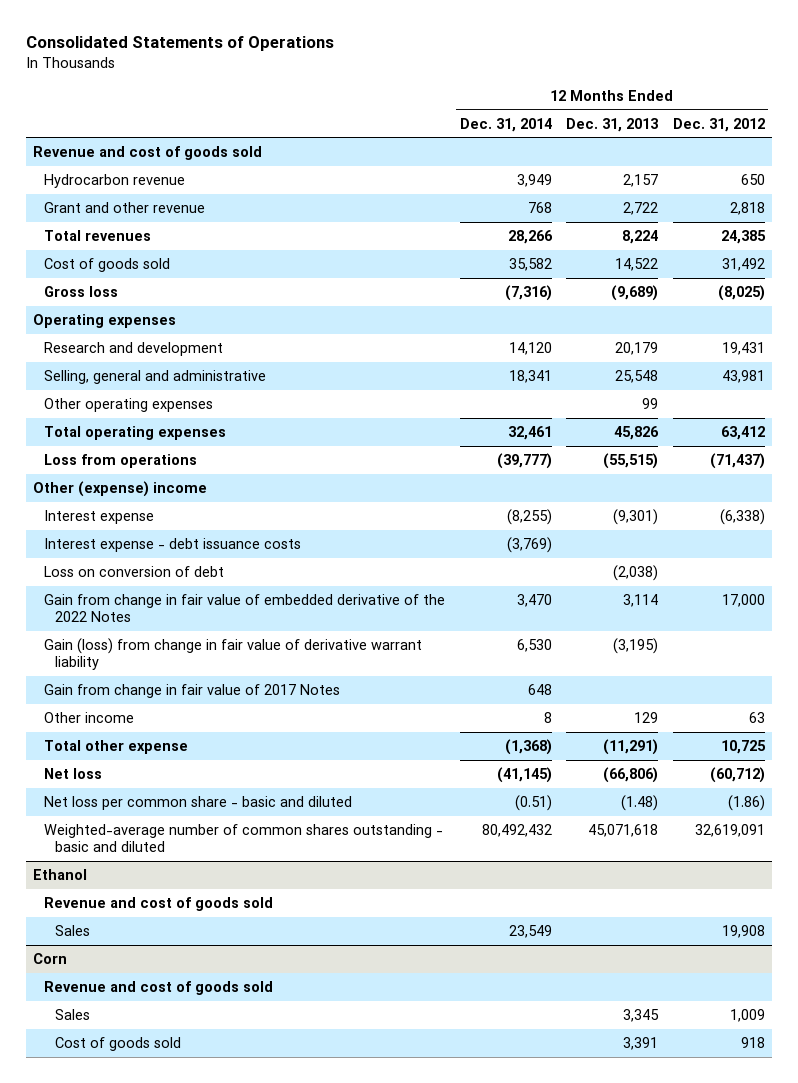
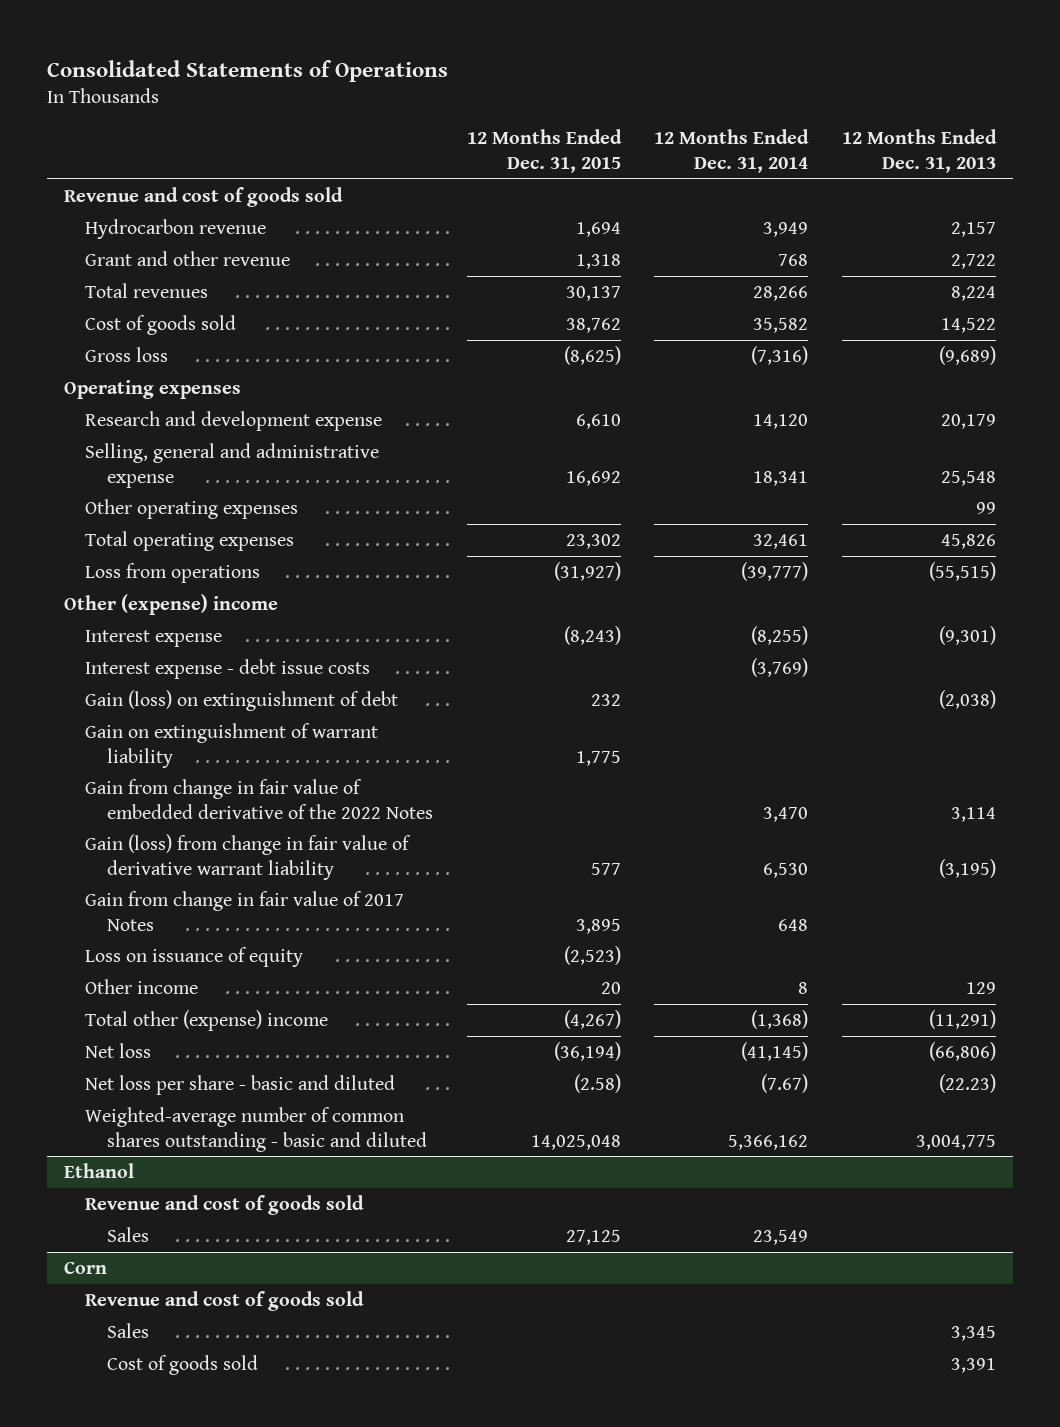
- | 12 Months Ended Dec. 31, 2014 | 12 Months Ended Dec. 31, 2013 | 12 Months Ended Dec. 31, 2012
+ | 12 Months Ended Dec. 31, 2015 | 12 Months Ended Dec. 31, 2014 | 12 Months Ended Dec. 31, 2013
- Research and development | 14,120 | 20,179 | 19,431
- Selling, general and administrative | 18,341 | 25,548 | 43,981
+ Research and development expense | 6,610 | 14,120 | 20,179
+ Selling, general and administrative expense | 16,692 | 18,341 | 25,548
- Interest expense - debt issuance costs | (3,769) | |
- Loss on conversion of debt | | (2,038) |
+ Interest expense - debt issue costs | | (3,769) |
+ Gain (loss) on extinguishment of debt | 232 | | (2,038)
+ Gain on extinguishment of warrant liability | 1,775 | |
+ Loss on issuance of equity | (2,523) | |
- Total other expense | (1,368) | (11,291) | 10,725
+ Total other (expense) income | (4,267) | (1,368) | (11,291)
- Net loss per common share - basic and diluted | (0.51) | (1.48) | (1.86)
- Weighted-average number of common shares outstanding - basic and diluted | 80,492,432 | 45,071,618 | 32,619,091
+ Net loss per share - basic and diluted | (2.58) | (7.67) | (22.23)
+ Weighted-average number of common shares outstanding - basic and diluted | 14,025,048 | 5,366,162 | 3,004,775

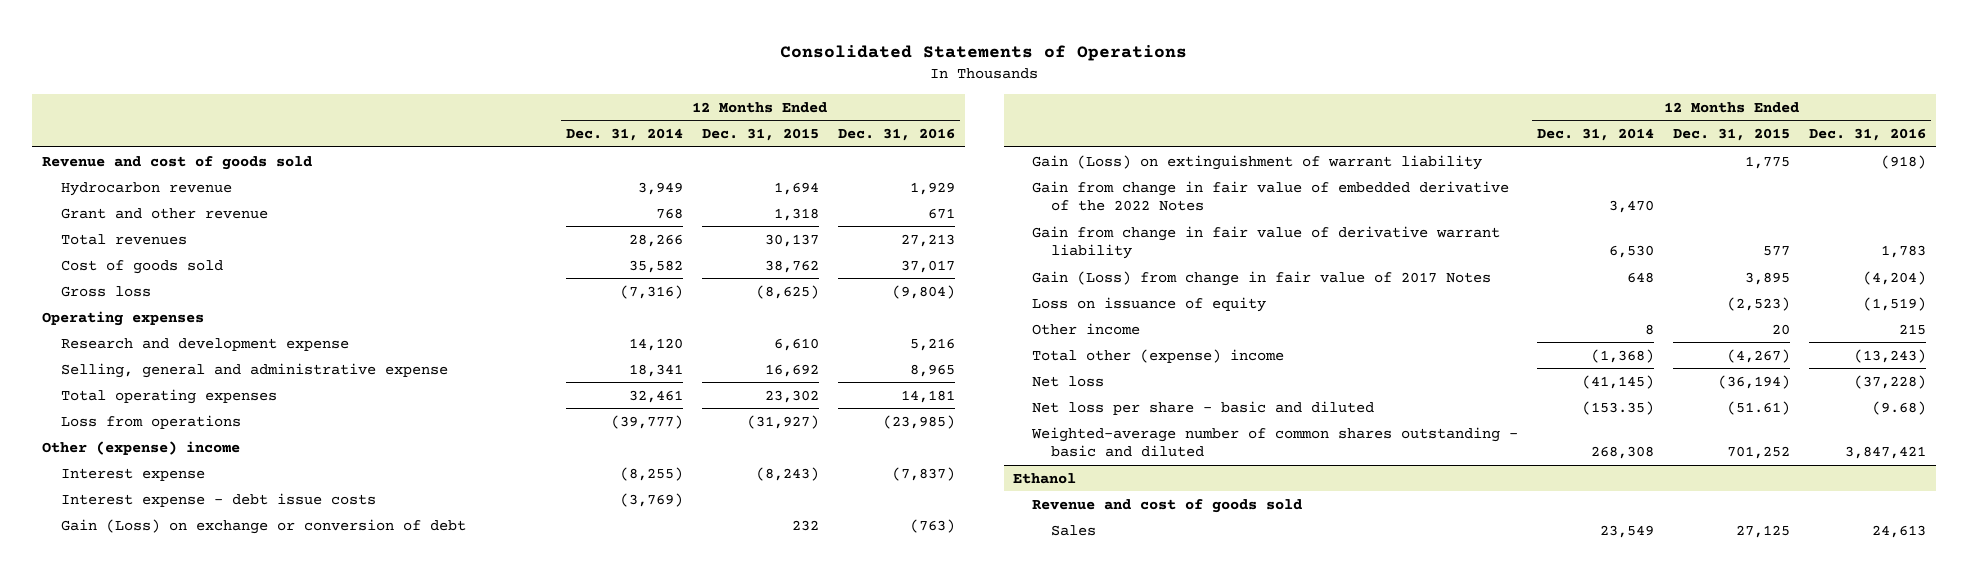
- | 12 Months Ended Dec. 31, 2015 | 12 Months Ended Dec. 31, 2014 | 12 Months Ended Dec. 31, 2013
+ | 12 Months Ended Dec. 31, 2014 | 12 Months Ended Dec. 31, 2015 | 12 Months Ended Dec. 31, 2016
- Other operating expenses | | | 99
- Gain (loss) on extinguishment of debt | 232 | | (2,038)
- Gain on extinguishment of warrant liability | 1,775 | |
+ Gain (Loss) on exchange or conversion of debt | | 232 | (763)
+ Gain (Loss) on extinguishment of warrant liability | | 1,775 | (918)
- Gain (loss) from change in fair value of derivative warrant liability | 577 | 6,530 | (3,195)
- Gain from change in fair value of 2017 Notes | 3,895 | 648 |
+ Gain from change in fair value of derivative warrant liability | 6,530 | 577 | 1,783
+ Gain (Loss) from change in fair value of 2017 Notes | 648 | 3,895 | (4,204)
- Net loss per share - basic and diluted | (2.58) | (7.67) | (22.23)
- Weighted-average number of common shares outstanding - basic and diluted | 14,025,048 | 5,366,162 | 3,004,775
+ Net loss per share - basic and diluted | (153.35) | (51.61) | (9.68)
+ Weighted-average number of common shares outstanding - basic and diluted | 268,308 | 701,252 | 3,847,421
- Corn
- Revenue and cost of goods sold
- Sales | | | 3,345
- Cost of goods sold | | | 3,391

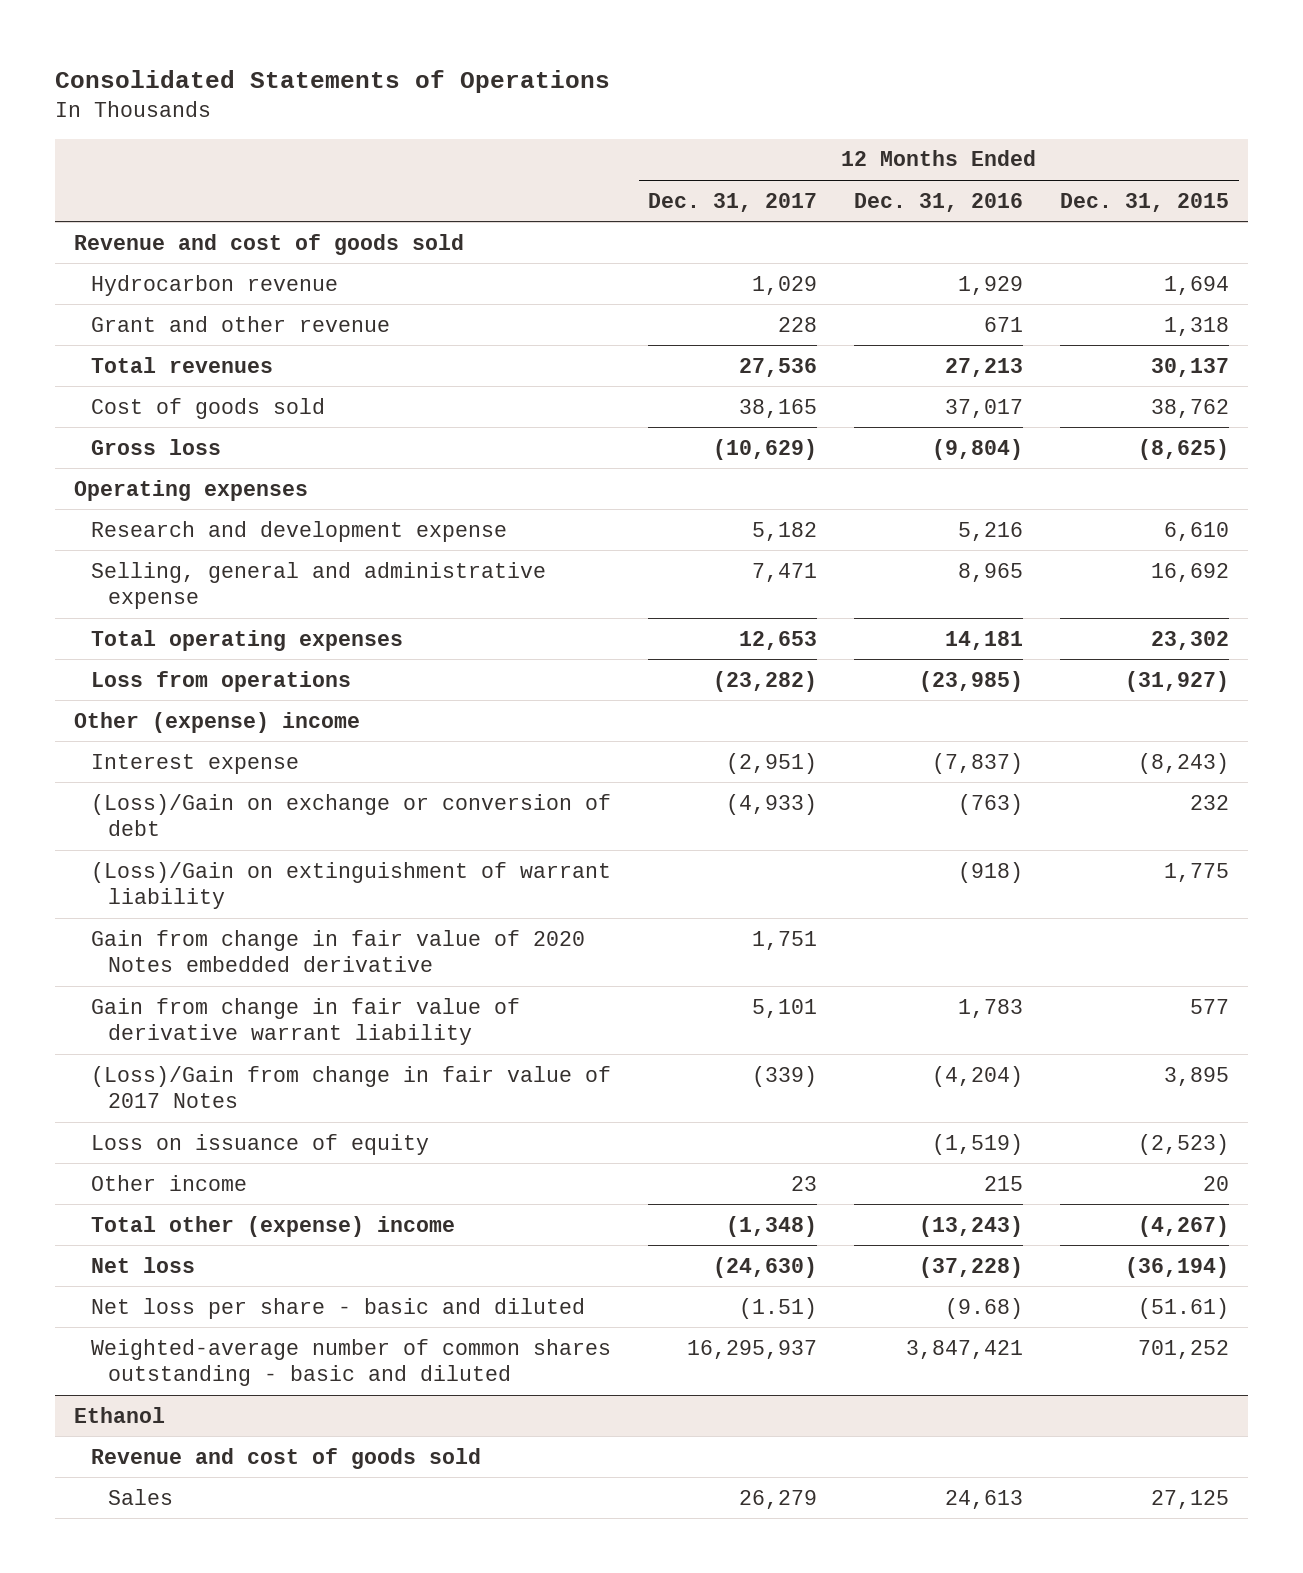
- | 12 Months Ended Dec. 31, 2014 | 12 Months Ended Dec. 31, 2015 | 12 Months Ended Dec. 31, 2016
+ | 12 Months Ended Dec. 31, 2017 | 12 Months Ended Dec. 31, 2016 | 12 Months Ended Dec. 31, 2015
- Interest expense - debt issue costs | (3,769) | |
- Gain (Loss) on exchange or conversion of debt | | 232 | (763)
- Gain (Loss) on extinguishment of warrant liability | | 1,775 | (918)
- Gain from change in fair value of embedded derivative of the 2022 Notes | 3,470 | |
+ (Loss)/Gain on exchange or conversion of debt | (4,933) | (763) | 232
+ (Loss)/Gain on extinguishment of warrant liability | | (918) | 1,775
+ Gain from change in fair value of 2020 Notes embedded derivative | 1,751 | |
- Gain (Loss) from change in fair value of 2017 Notes | 648 | 3,895 | (4,204)
+ (Loss)/Gain from change in fair value of 2017 Notes | (339) | (4,204) | 3,895

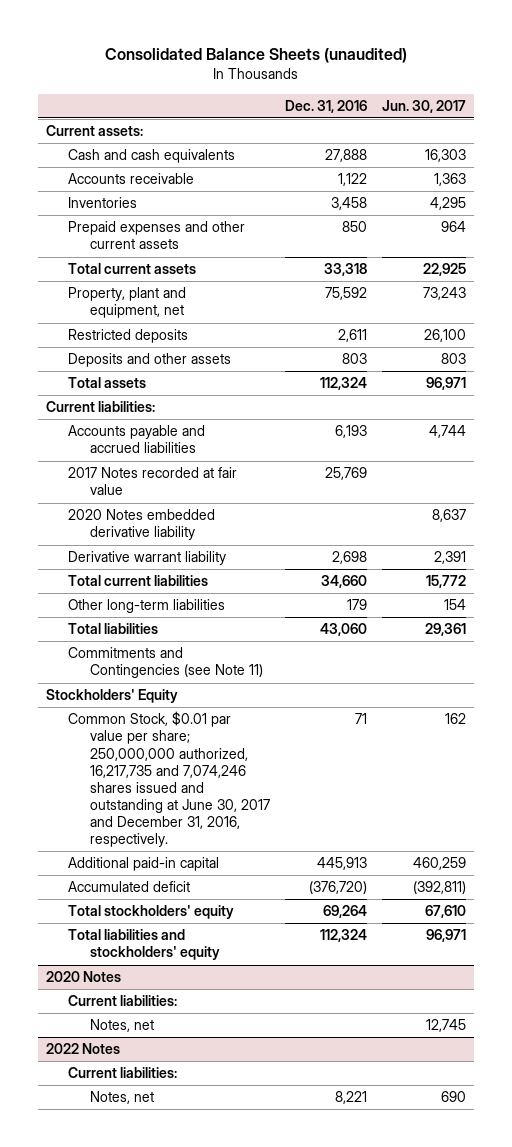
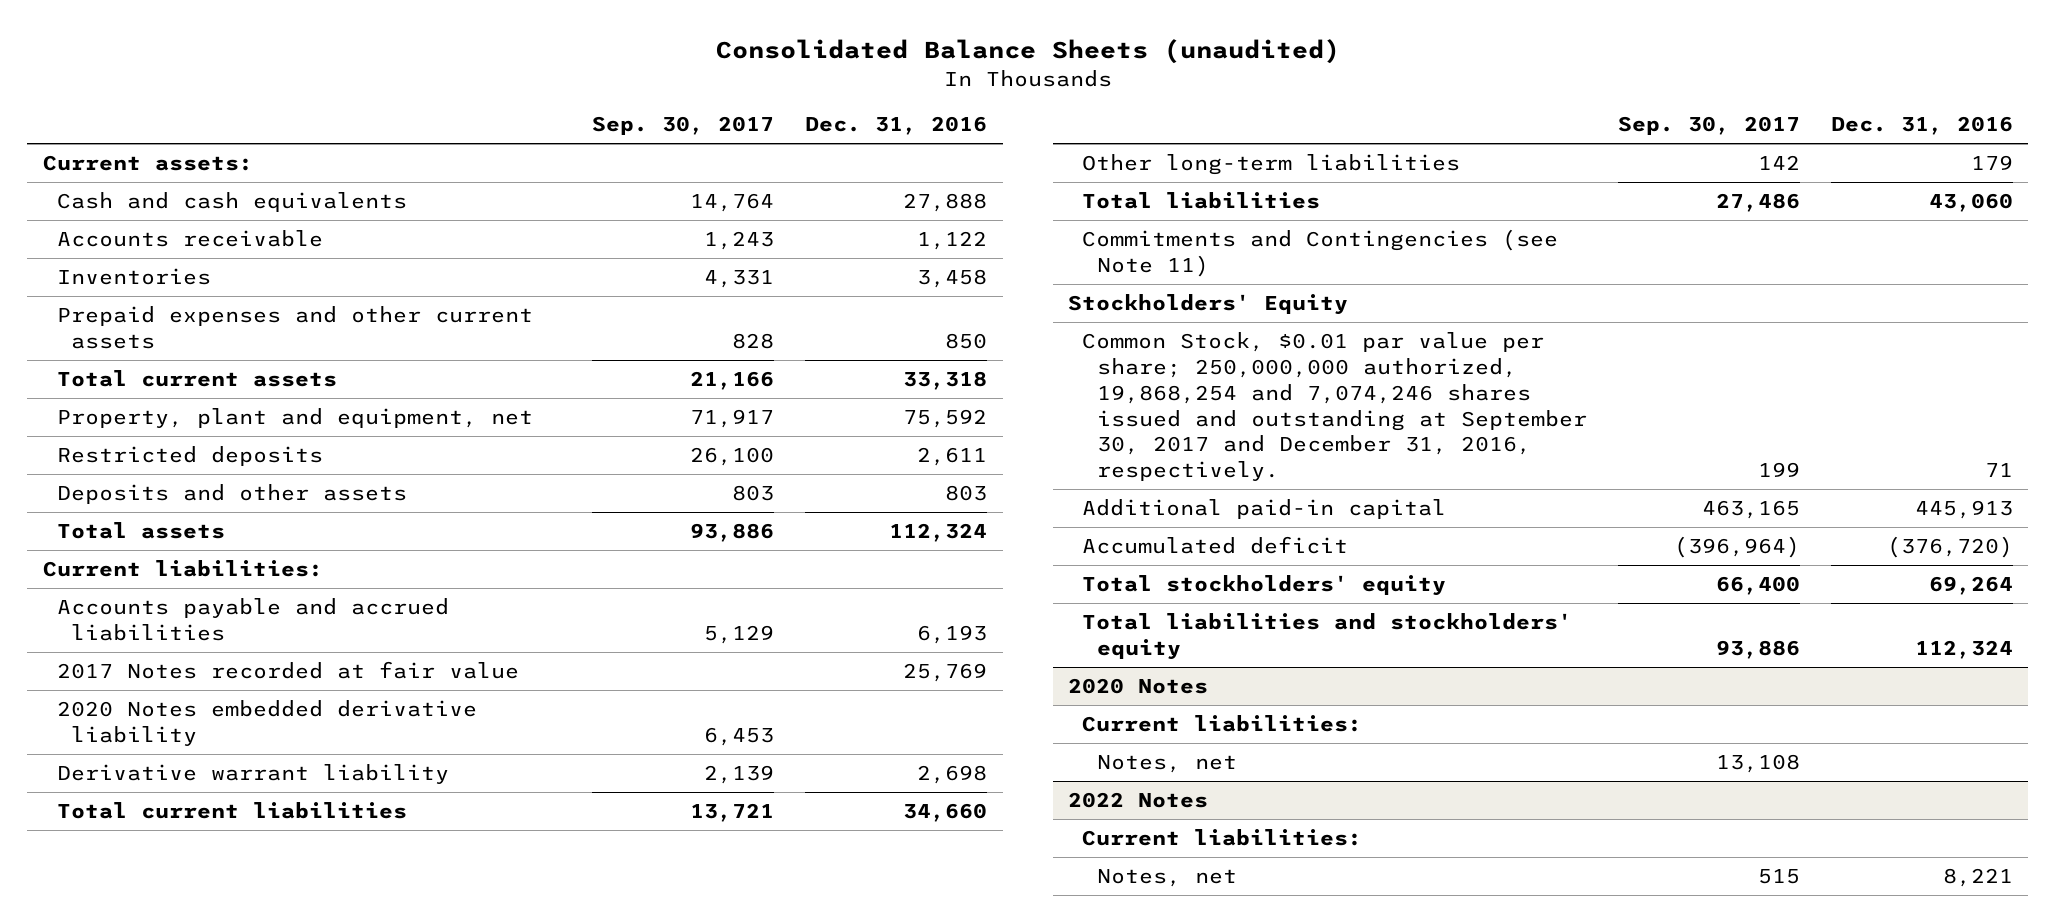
- | Dec. 31, 2016 | Jun. 30, 2017
+ | Sep. 30, 2017 | Dec. 31, 2016
- Common Stock, $0.01 par value per share; 250,000,000 authorized, 16,217,735 and 7,074,246 shares issued and outstanding at June 30, 2017 and December 31, 2016, respectively. | 71 | 162
+ Common Stock, $0.01 par value per share; 250,000,000 authorized, 19,868,254 and 7,074,246 shares issued and outstanding at September 30, 2017 and December 31, 2016, respectively. | 199 | 71

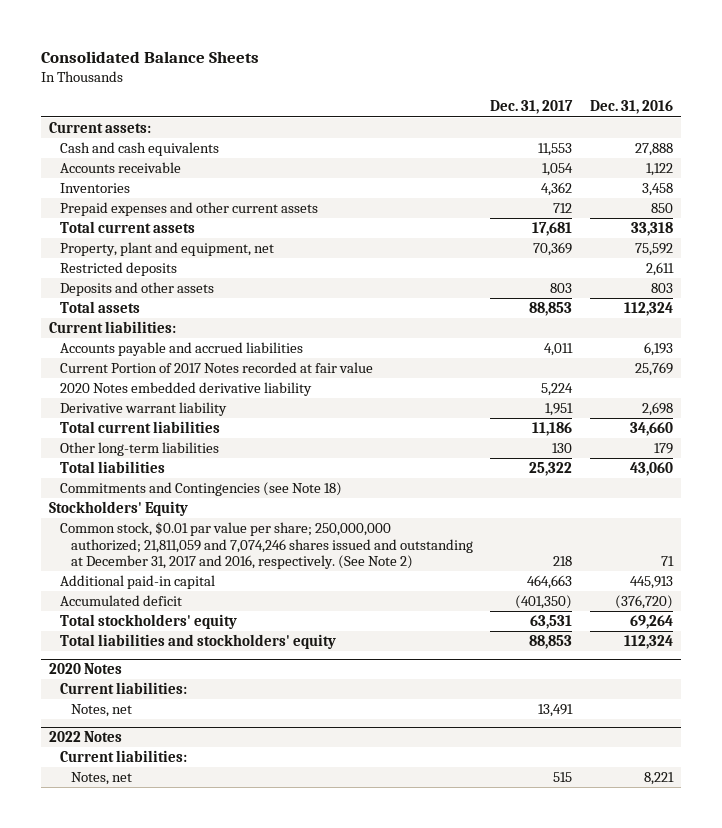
- Consolidated Balance Sheets (unaudited)
+ Consolidated Balance Sheets
- | Sep. 30, 2017 | Dec. 31, 2016
+ | Dec. 31, 2017 | Dec. 31, 2016
- 2017 Notes recorded at fair value | | 25,769
+ Current Portion of 2017 Notes recorded at fair value | | 25,769
- Commitments and Contingencies (see Note 11)
+ Commitments and Contingencies (see Note 18)
- Common Stock, $0.01 par value per share; 250,000,000 authorized, 19,868,254 and 7,074,246 shares issued and outstanding at September 30, 2017 and December 31, 2016, respectively. | 199 | 71
+ Common stock, $0.01 par value per share; 250,000,000 authorized; 21,811,059 and 7,074,246 shares issued and outstanding at December 31, 2017 and 2016, respectively. (See Note 2) | 218 | 71

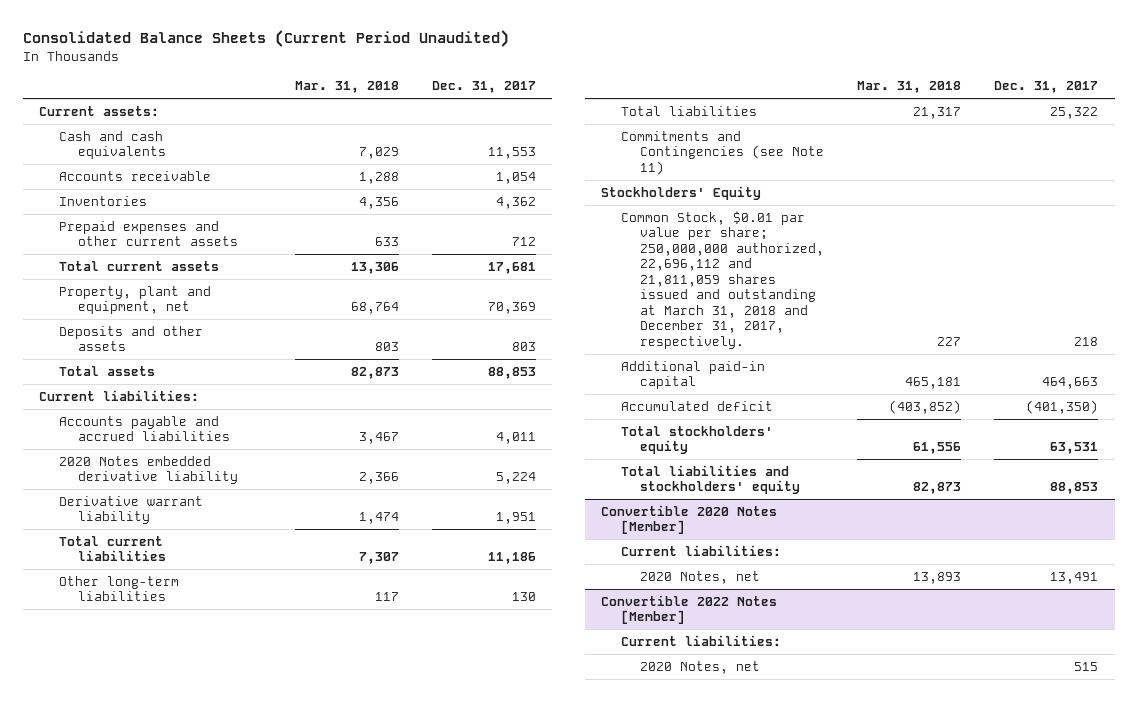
- Consolidated Balance Sheets
+ Consolidated Balance Sheets (Current Period Unaudited)
- | Dec. 31, 2017 | Dec. 31, 2016
+ | Mar. 31, 2018 | Dec. 31, 2017
- Restricted deposits | | 2,611
- Current Portion of 2017 Notes recorded at fair value | | 25,769
- Commitments and Contingencies (see Note 18)
+ Commitments and Contingencies (see Note 11)
- Common stock, $0.01 par value per share; 250,000,000 authorized; 21,811,059 and 7,074,246 shares issued and outstanding at December 31, 2017 and 2016, respectively. (See Note 2) | 218 | 71
+ Common Stock, $0.01 par value per share; 250,000,000 authorized, 22,696,112 and 21,811,059 shares issued and outstanding at March 31, 2018 and December 31, 2017, respectively. | 227 | 218
- 2020 Notes
+ Convertible 2020 Notes [Member]
- Notes, net | 13,491 |
- 2022 Notes
+ 2020 Notes, net | 13,893 | 13,491
+ Convertible 2022 Notes [Member]
- Notes, net | 515 | 8,221
+ 2020 Notes, net | | 515

